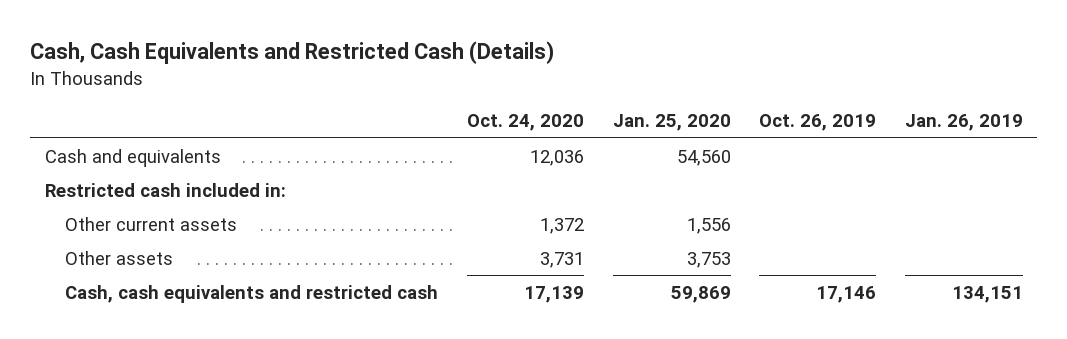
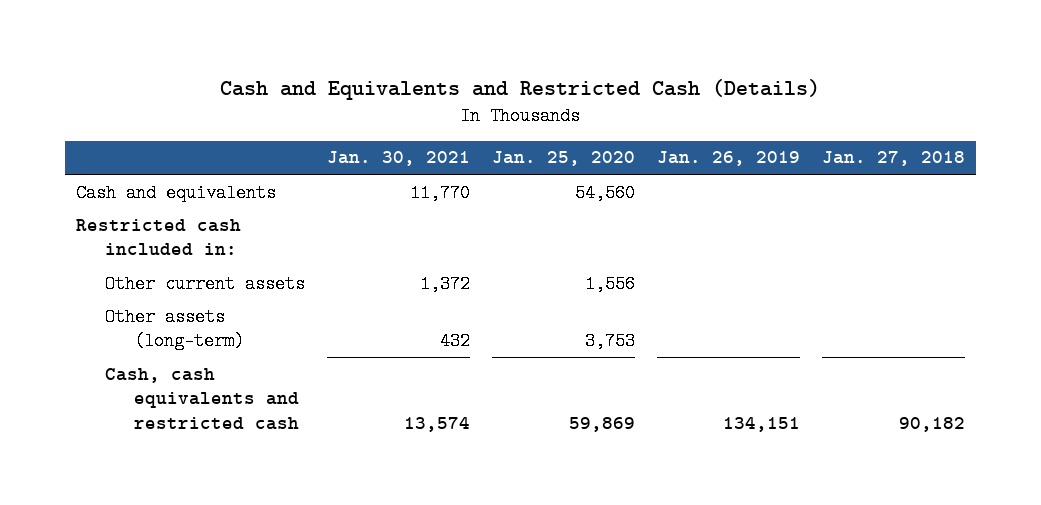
- Cash, Cash Equivalents and Restricted Cash (Details)
+ Cash and Equivalents and Restricted Cash (Details)
- | Oct. 24, 2020 | Jan. 25, 2020 | Oct. 26, 2019 | Jan. 26, 2019
+ | Jan. 30, 2021 | Jan. 25, 2020 | Jan. 26, 2019 | Jan. 27, 2018
- Other assets | 3,731 | 3,753 | |
+ Other assets (long-term) | 432 | 3,753 | |

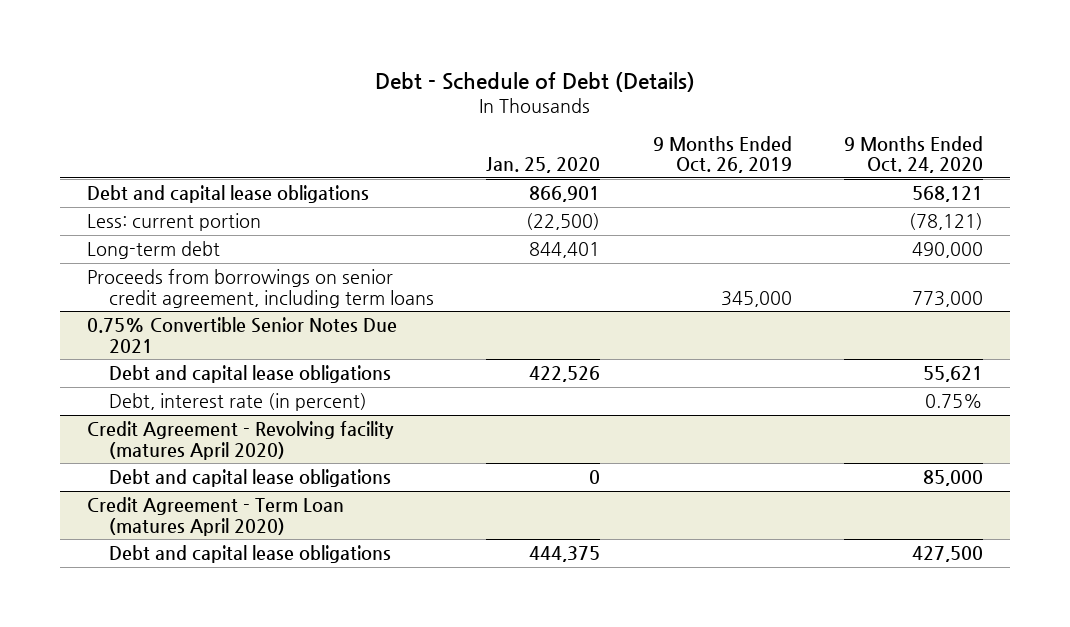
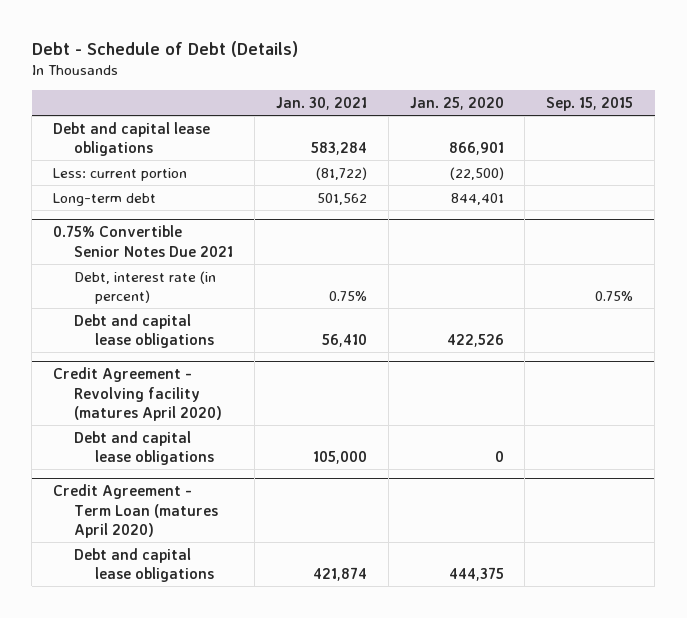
- | Jan. 25, 2020 | 9 Months Ended Oct. 26, 2019 | 9 Months Ended Oct. 24, 2020
+ | Jan. 30, 2021 | Jan. 25, 2020 | Sep. 15, 2015
- Proceeds from borrowings on senior credit agreement, including term loans | | 345,000 | 773,000
@ 0.75% Convertible Senior Notes Due 2021
moved down: Debt and capital lease obligations | 56,410 | 422,526 |

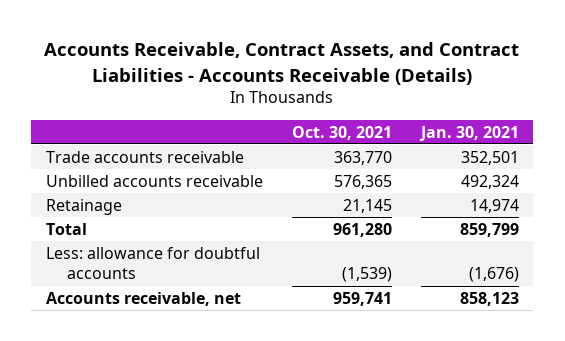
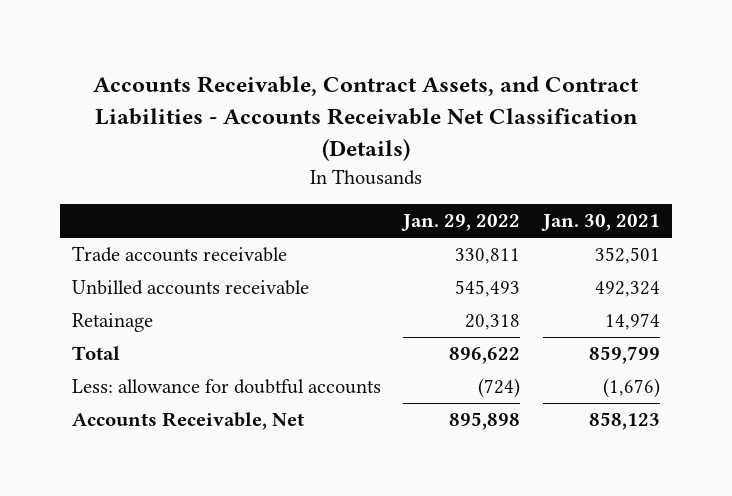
- Accounts Receivable, Contract Assets, and Contract Liabilities - Accounts Receivable (Details)
+ Accounts Receivable, Contract Assets, and Contract Liabilities - Accounts Receivable Net Classification (Details)
- | Oct. 30, 2021 | Jan. 30, 2021
+ | Jan. 29, 2022 | Jan. 30, 2021
- Accounts receivable, net | 959,741 | 858,123
+ Accounts Receivable, Net | 895,898 | 858,123

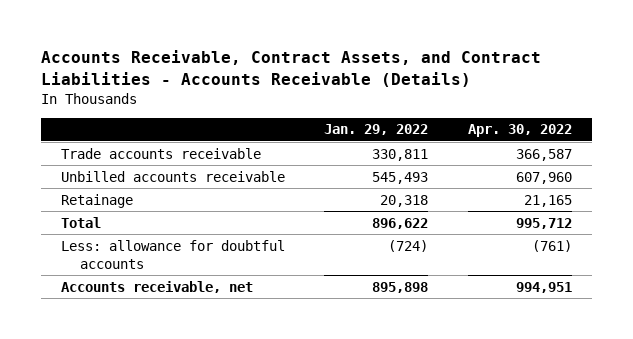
- Accounts Receivable, Contract Assets, and Contract Liabilities - Accounts Receivable Net Classification (Details)
+ Accounts Receivable, Contract Assets, and Contract Liabilities - Accounts Receivable (Details)
- | Jan. 29, 2022 | Jan. 30, 2021
+ | Jan. 29, 2022 | Apr. 30, 2022
- Accounts Receivable, Net | 895,898 | 858,123
+ Accounts receivable, net | 895,898 | 994,951

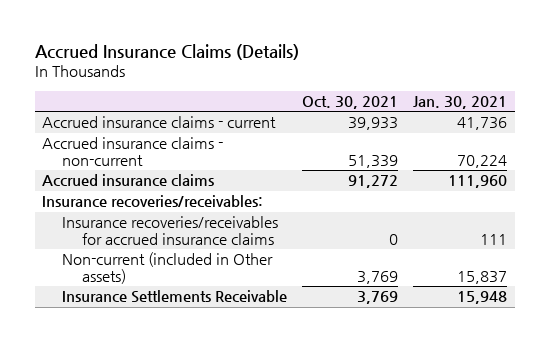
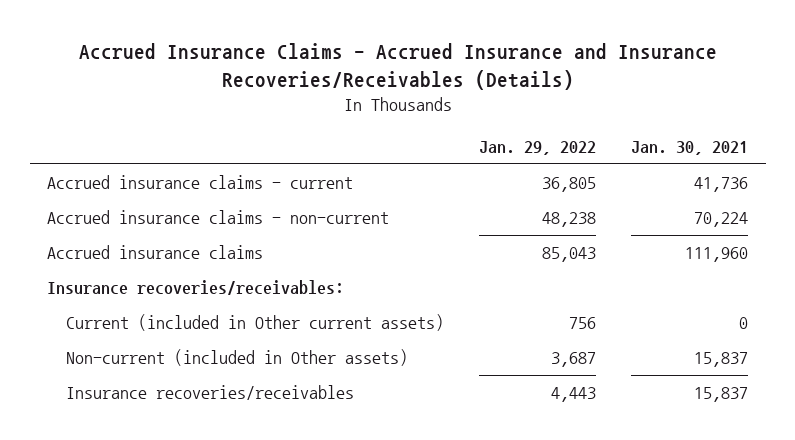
- Accrued Insurance Claims (Details)
+ Accrued Insurance Claims - Accrued Insurance and Insurance Recoveries/Receivables (Details)
- | Oct. 30, 2021 | Jan. 30, 2021
+ | Jan. 29, 2022 | Jan. 30, 2021
- Insurance recoveries/receivables for accrued insurance claims | 0 | 111
+ Current (included in Other current assets) | 756 | 0
- Insurance Settlements Receivable | 3,769 | 15,948
+ Insurance recoveries/receivables | 4,443 | 15,837

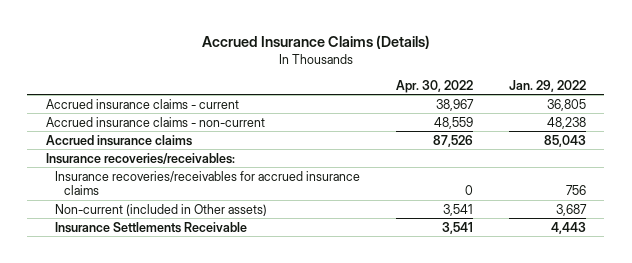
- Accrued Insurance Claims - Accrued Insurance and Insurance Recoveries/Receivables (Details)
+ Accrued Insurance Claims (Details)
- | Jan. 29, 2022 | Jan. 30, 2021
+ | Apr. 30, 2022 | Jan. 29, 2022
- Current (included in Other current assets) | 756 | 0
+ Insurance recoveries/receivables for accrued insurance claims | 0 | 756
- Insurance recoveries/receivables | 4,443 | 15,837
+ Insurance Settlements Receivable | 3,541 | 4,443

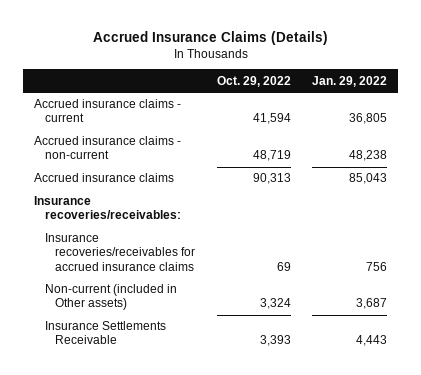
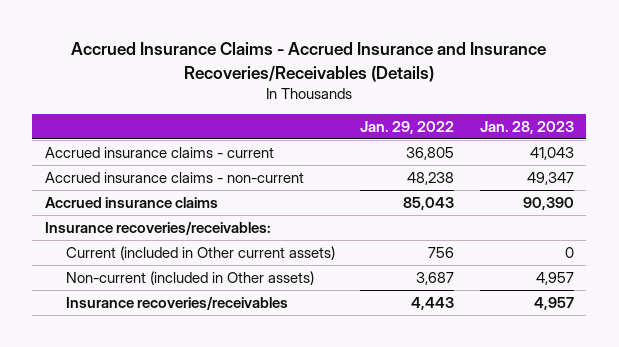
- Accrued Insurance Claims (Details)
+ Accrued Insurance Claims - Accrued Insurance and Insurance Recoveries/Receivables (Details)
- | Oct. 29, 2022 | Jan. 29, 2022
+ | Jan. 29, 2022 | Jan. 28, 2023
- Insurance recoveries/receivables for accrued insurance claims | 69 | 756
+ Current (included in Other current assets) | 756 | 0
- Insurance Settlements Receivable | 3,393 | 4,443
+ Insurance recoveries/receivables | 4,443 | 4,957

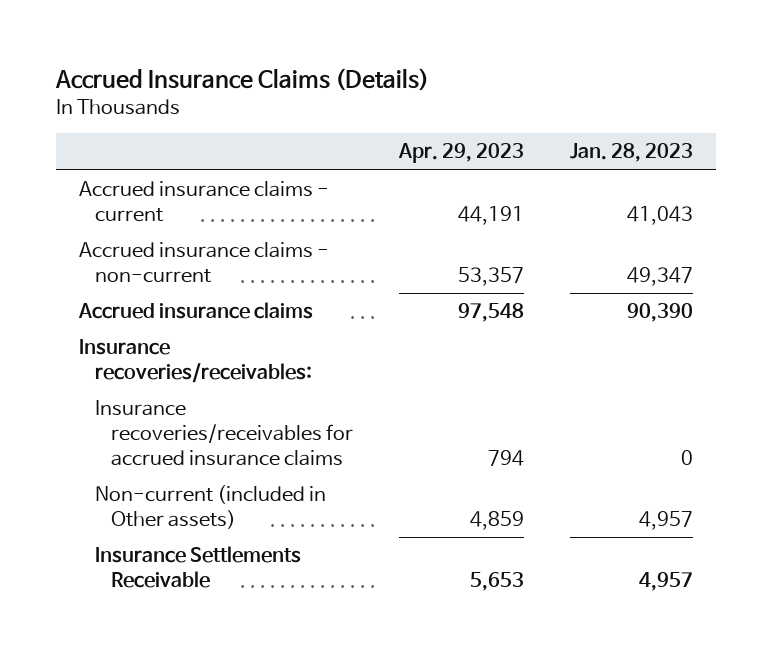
- Accrued Insurance Claims - Accrued Insurance and Insurance Recoveries/Receivables (Details)
+ Accrued Insurance Claims (Details)
- | Jan. 29, 2022 | Jan. 28, 2023
+ | Apr. 29, 2023 | Jan. 28, 2023
- Current (included in Other current assets) | 756 | 0
+ Insurance recoveries/receivables for accrued insurance claims | 794 | 0
- Insurance recoveries/receivables | 4,443 | 4,957
+ Insurance Settlements Receivable | 5,653 | 4,957

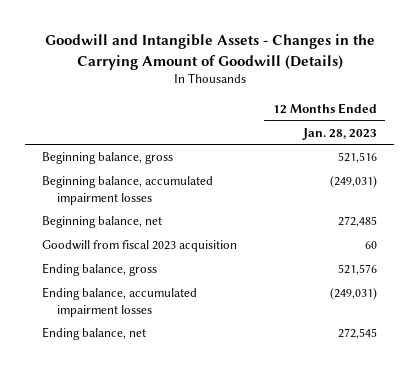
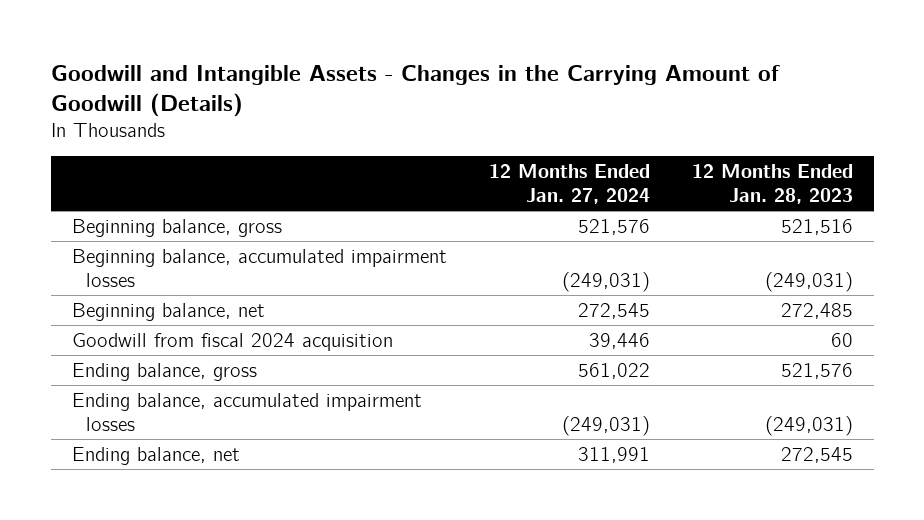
- | 12 Months Ended Jan. 28, 2023
+ | 12 Months Ended Jan. 27, 2024 | 12 Months Ended Jan. 28, 2023
- Goodwill from fiscal 2023 acquisition | 60
+ Goodwill from fiscal 2024 acquisition | 39,446 | 60

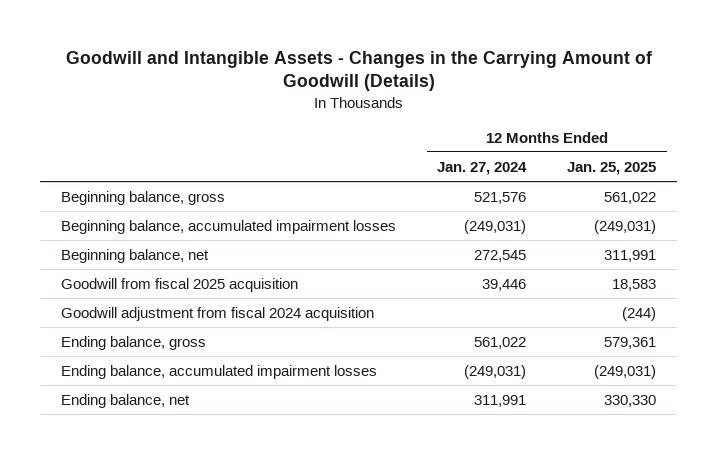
- | 12 Months Ended Jan. 27, 2024 | 12 Months Ended Jan. 28, 2023
+ | 12 Months Ended Jan. 27, 2024 | 12 Months Ended Jan. 25, 2025
- Goodwill from fiscal 2024 acquisition | 39,446 | 60
+ Goodwill from fiscal 2025 acquisition | 39,446 | 18,583
+ Goodwill adjustment from fiscal 2024 acquisition | | (244)

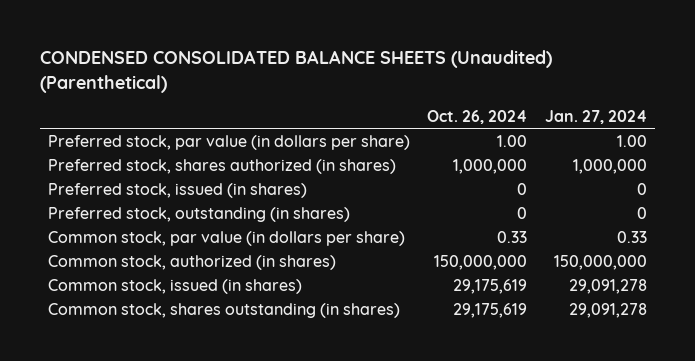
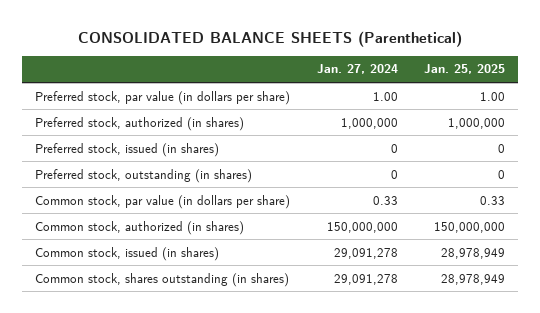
- CONDENSED CONSOLIDATED BALANCE SHEETS (Unaudited) (Parenthetical)
+ CONSOLIDATED BALANCE SHEETS (Parenthetical)
- | Oct. 26, 2024 | Jan. 27, 2024
+ | Jan. 27, 2024 | Jan. 25, 2025
- Preferred stock, shares authorized (in shares) | 1,000,000 | 1,000,000
+ Preferred stock, authorized (in shares) | 1,000,000 | 1,000,000

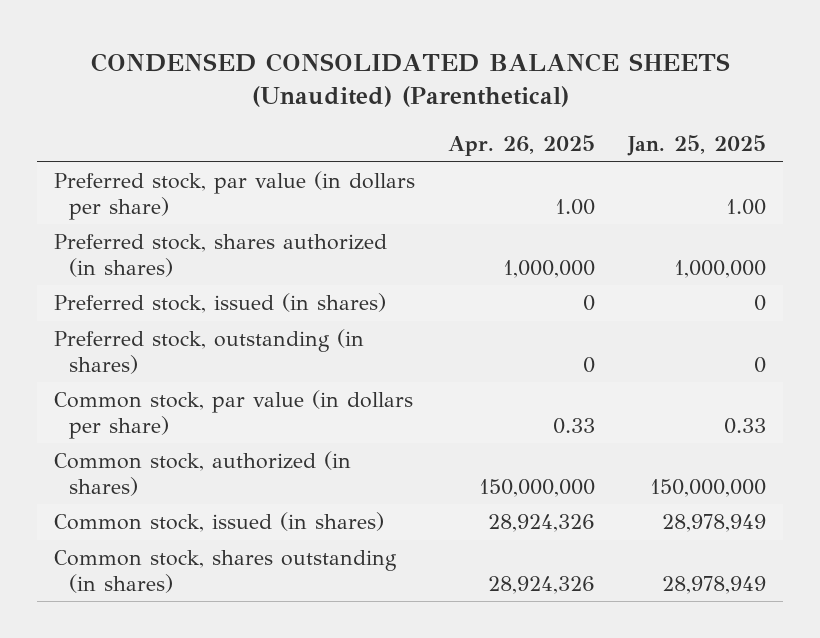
- CONSOLIDATED BALANCE SHEETS (Parenthetical)
+ CONDENSED CONSOLIDATED BALANCE SHEETS (Unaudited) (Parenthetical)
- | Jan. 27, 2024 | Jan. 25, 2025
+ | Apr. 26, 2025 | Jan. 25, 2025
- Preferred stock, authorized (in shares) | 1,000,000 | 1,000,000
+ Preferred stock, shares authorized (in shares) | 1,000,000 | 1,000,000

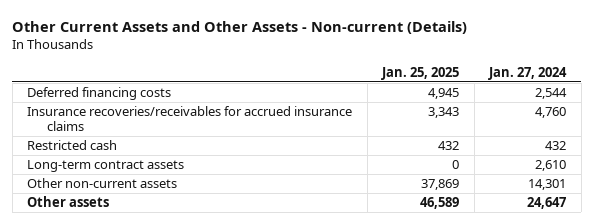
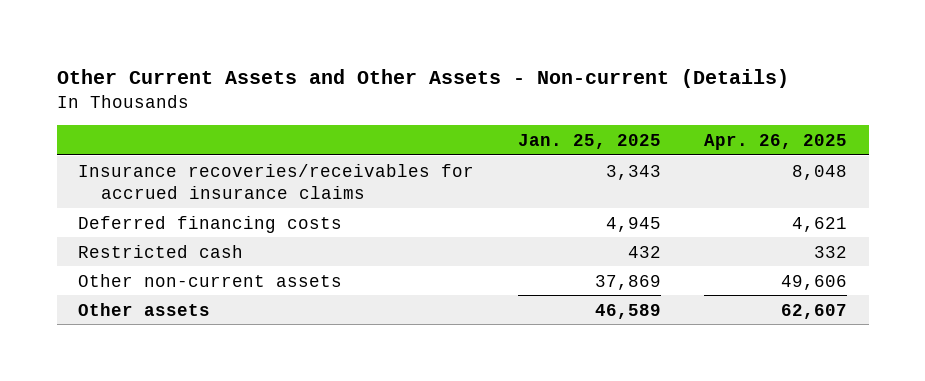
- | Jan. 25, 2025 | Jan. 27, 2024
+ | Jan. 25, 2025 | Apr. 26, 2025
moved down: Deferred financing costs | 4,945 | 4,621
- Long-term contract assets | 0 | 2,610

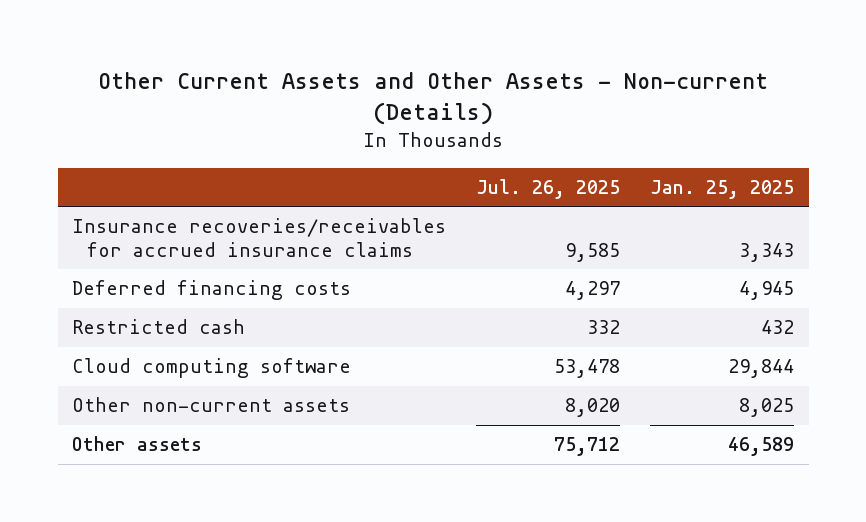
- | Jan. 25, 2025 | Apr. 26, 2025
+ | Jul. 26, 2025 | Jan. 25, 2025
- Other non-current assets | 37,869 | 49,606
+ Cloud computing software | 53,478 | 29,844
+ Other non-current assets | 8,020 | 8,025

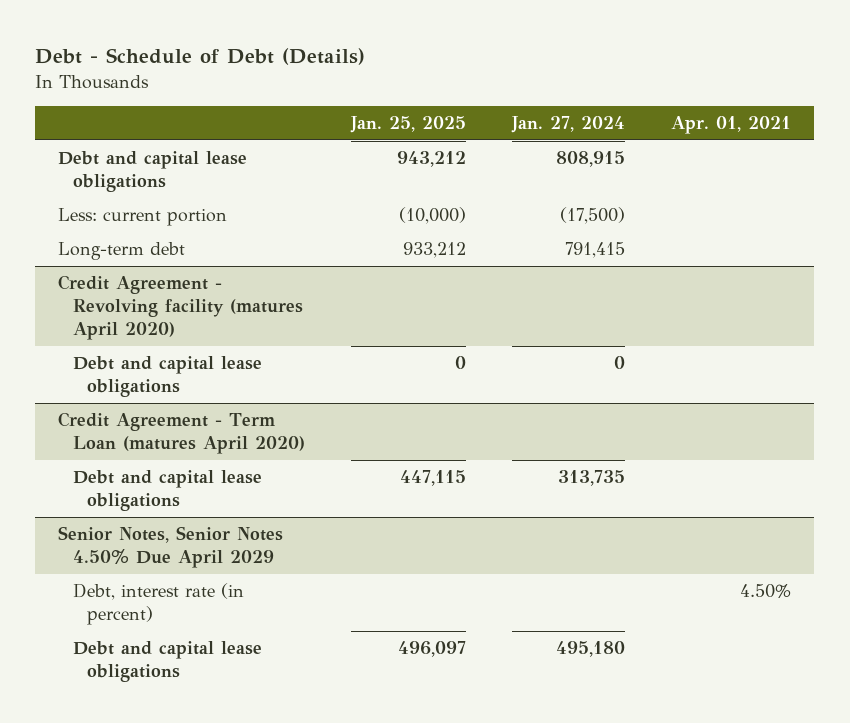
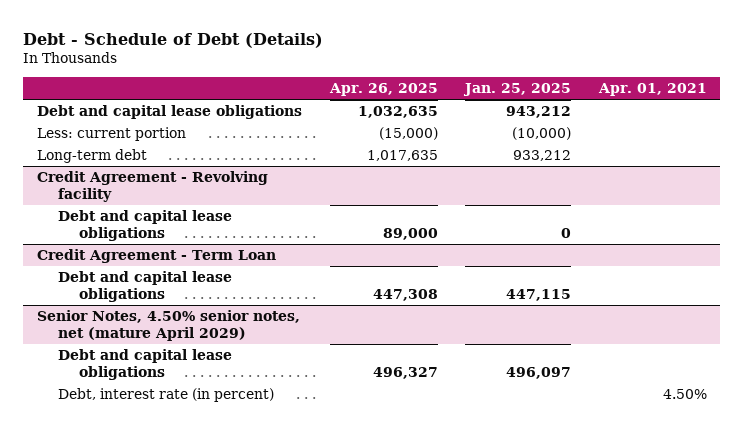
- | Jan. 25, 2025 | Jan. 27, 2024 | Apr. 01, 2021
+ | Apr. 26, 2025 | Jan. 25, 2025 | Apr. 01, 2021
- Credit Agreement - Revolving facility (matures April 2020)
+ Credit Agreement - Revolving facility
- Credit Agreement - Term Loan (matures April 2020)
+ Credit Agreement - Term Loan
- Senior Notes, Senior Notes 4.50% Due April 2029
- Debt, interest rate (in percent) | | | 4.50%
+ Senior Notes, 4.50% senior notes, net (mature April 2029)
+ Debt, interest rate (in percent) | | | 4.50%

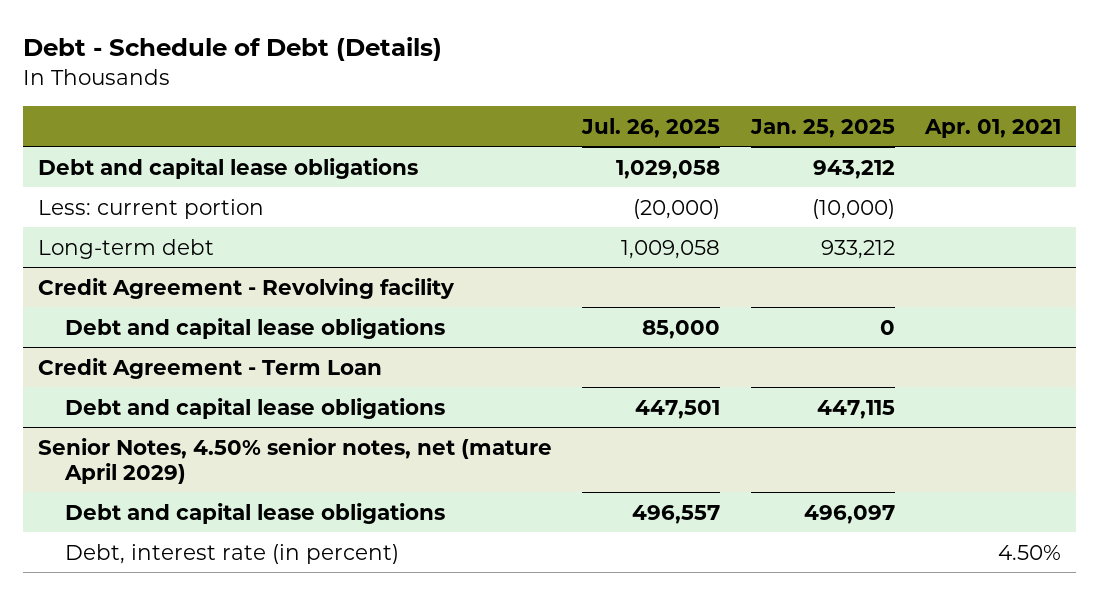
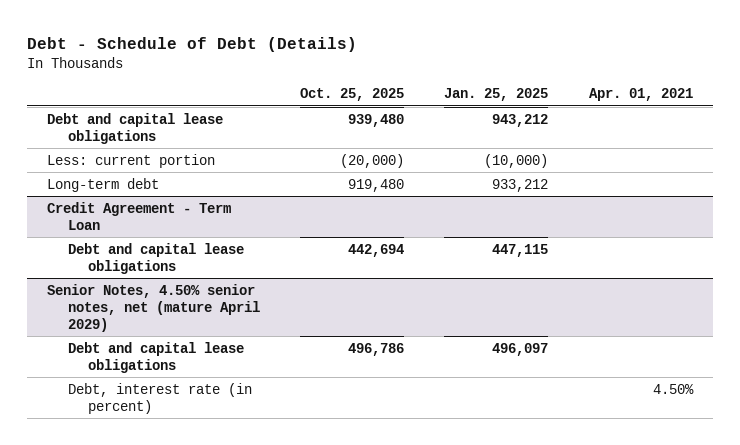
- | Jul. 26, 2025 | Jan. 25, 2025 | Apr. 01, 2021
+ | Oct. 25, 2025 | Jan. 25, 2025 | Apr. 01, 2021
- Credit Agreement - Revolving facility
- Debt and capital lease obligations | 85,000 | 0 |

